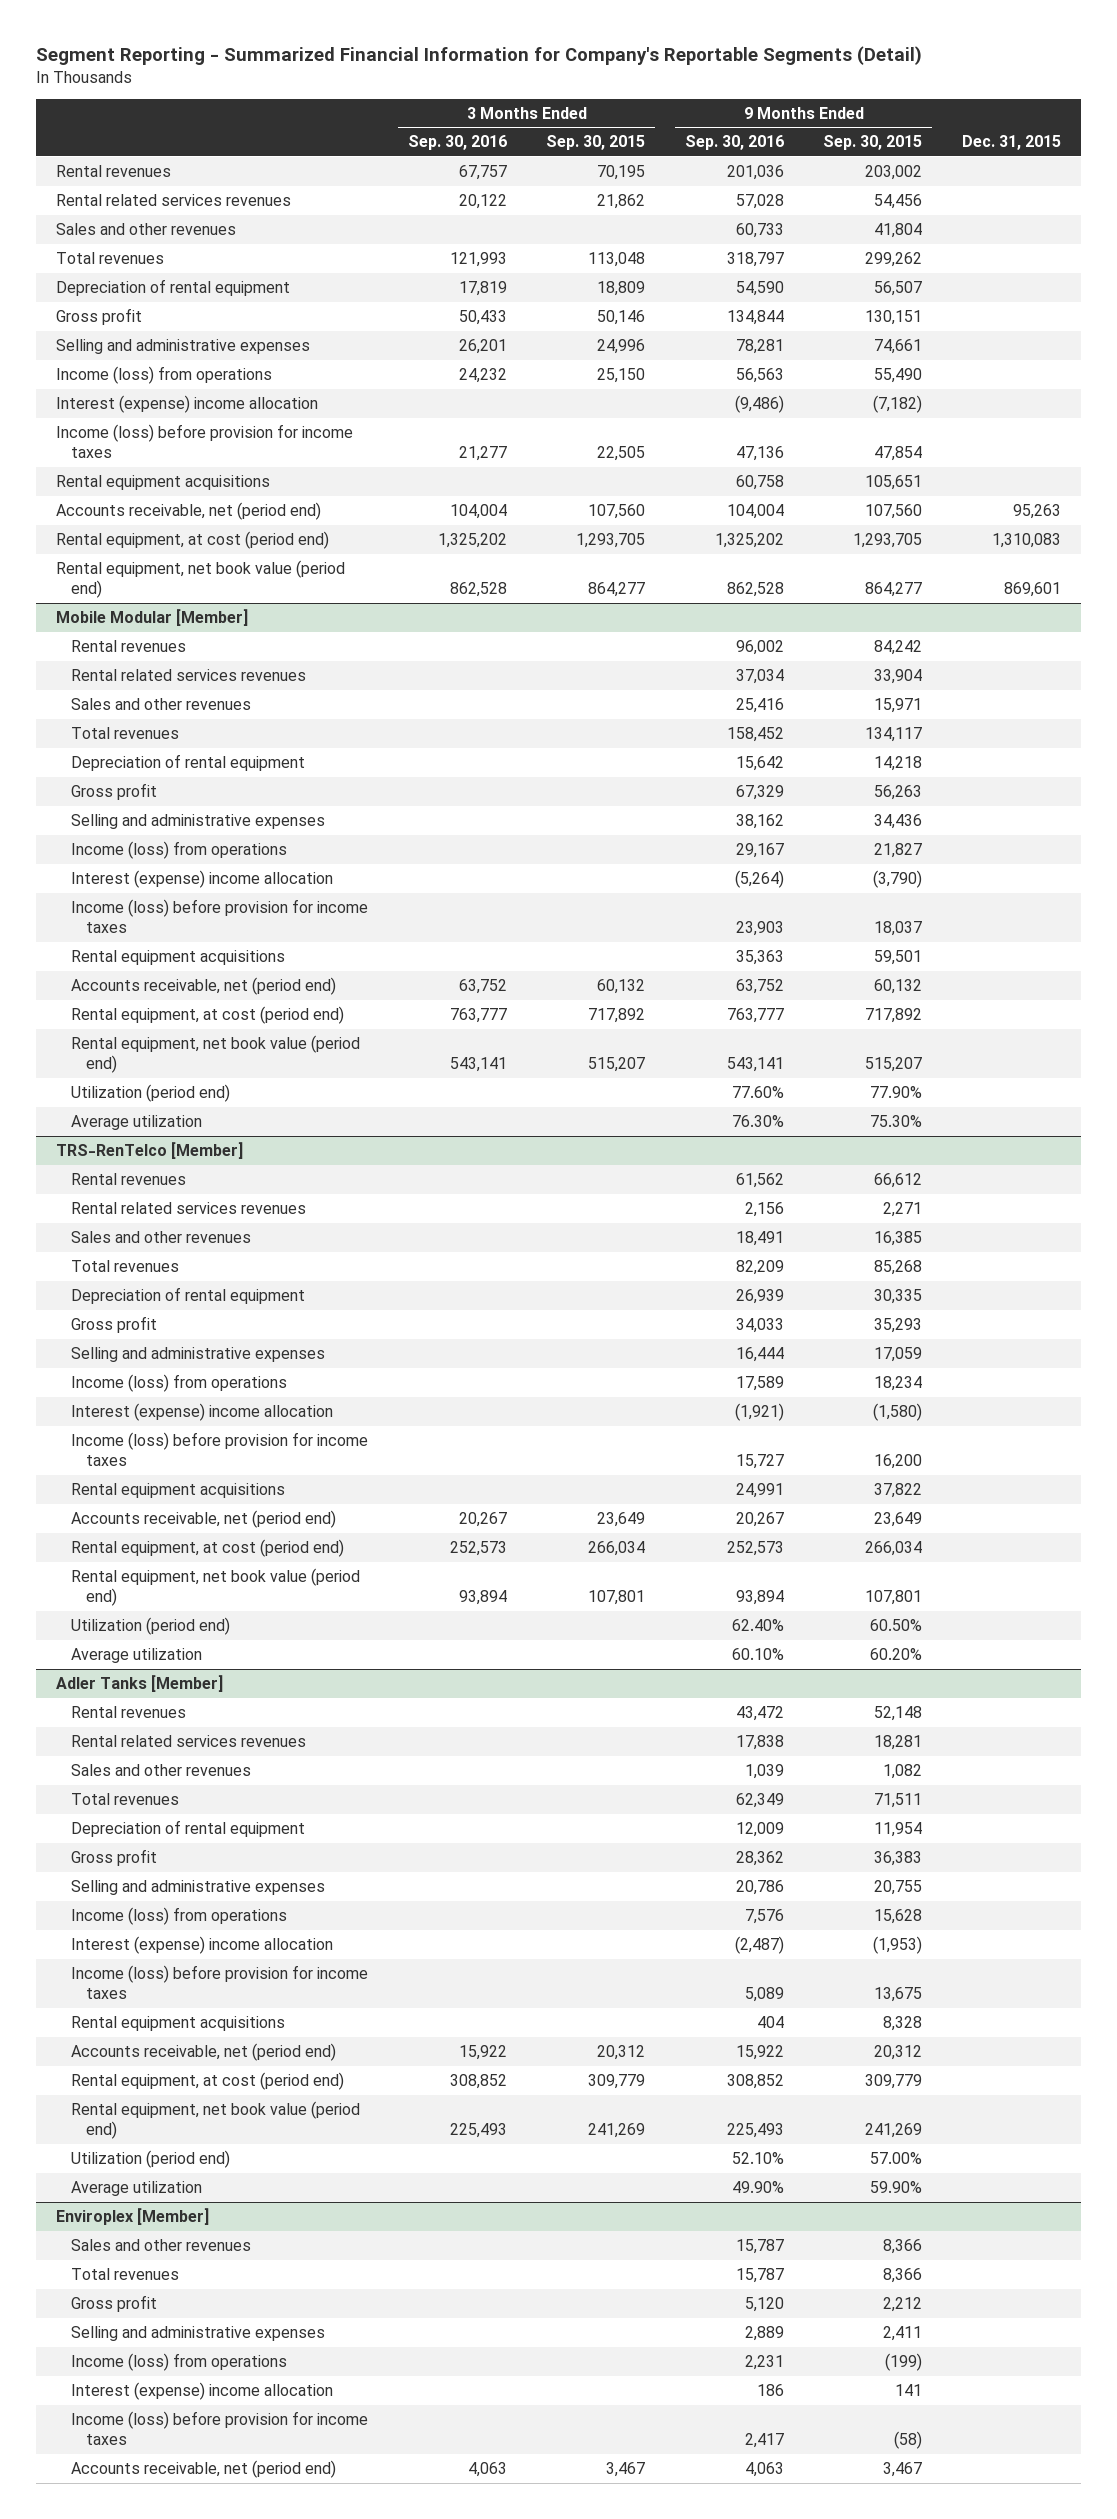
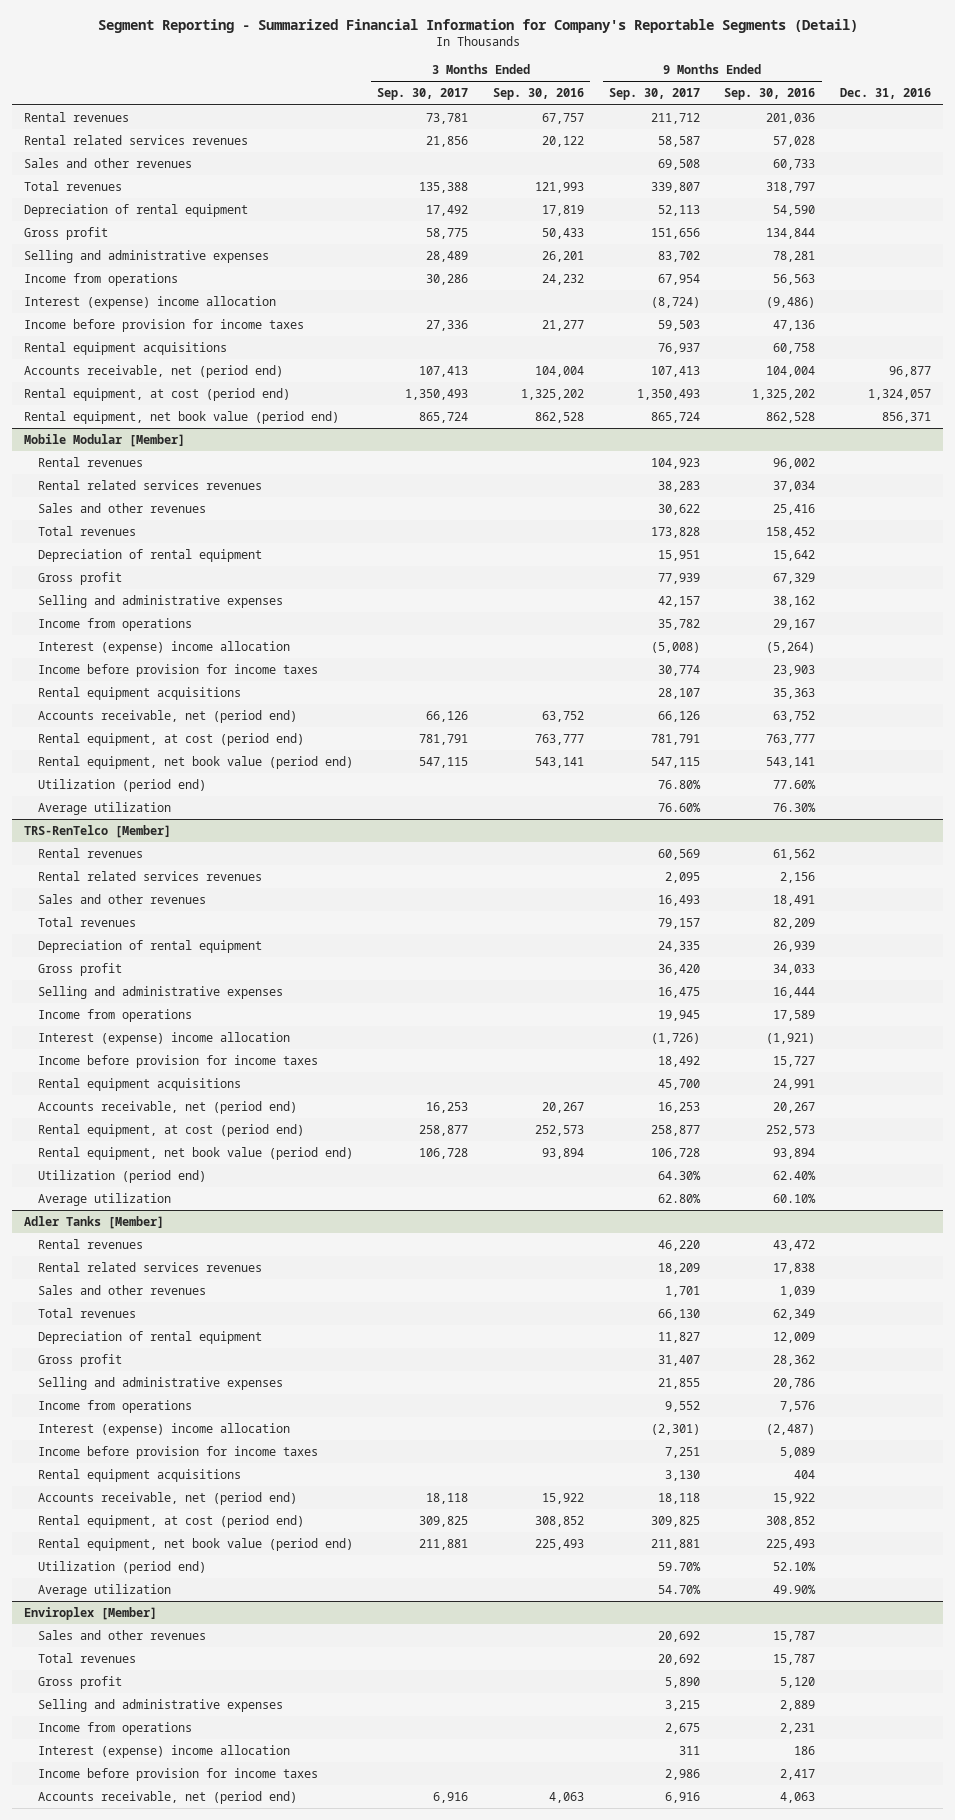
- | 3 Months Ended Sep. 30, 2016 | 3 Months Ended Sep. 30, 2015 | 9 Months Ended Sep. 30, 2016 | 9 Months Ended Sep. 30, 2015 | Dec. 31, 2015
+ | 3 Months Ended Sep. 30, 2017 | 3 Months Ended Sep. 30, 2016 | 9 Months Ended Sep. 30, 2017 | 9 Months Ended Sep. 30, 2016 | Dec. 31, 2016
- Income (loss) from operations | 24,232 | 25,150 | 56,563 | 55,490 |
+ Income from operations | 30,286 | 24,232 | 67,954 | 56,563 |
- Income (loss) before provision for income taxes | 21,277 | 22,505 | 47,136 | 47,854 |
+ Income before provision for income taxes | 27,336 | 21,277 | 59,503 | 47,136 |
@ Mobile Modular [Member]
- Income (loss) from operations | | | 29,167 | 21,827 |
+ Income from operations | | | 35,782 | 29,167 |
- Income (loss) before provision for income taxes | | | 23,903 | 18,037 |
+ Income before provision for income taxes | | | 30,774 | 23,903 |
@ TRS-RenTelco [Member]
- Income (loss) from operations | | | 17,589 | 18,234 |
+ Income from operations | | | 19,945 | 17,589 |
- Income (loss) before provision for income taxes | | | 15,727 | 16,200 |
+ Income before provision for income taxes | | | 18,492 | 15,727 |
@ Adler Tanks [Member]
- Income (loss) from operations | | | 7,576 | 15,628 |
+ Income from operations | | | 9,552 | 7,576 |
- Income (loss) before provision for income taxes | | | 5,089 | 13,675 |
+ Income before provision for income taxes | | | 7,251 | 5,089 |
@ Enviroplex [Member]
- Income (loss) from operations | | | 2,231 | (199) |
+ Income from operations | | | 2,675 | 2,231 |
- Income (loss) before provision for income taxes | | | 2,417 | (58) |
+ Income before provision for income taxes | | | 2,986 | 2,417 |

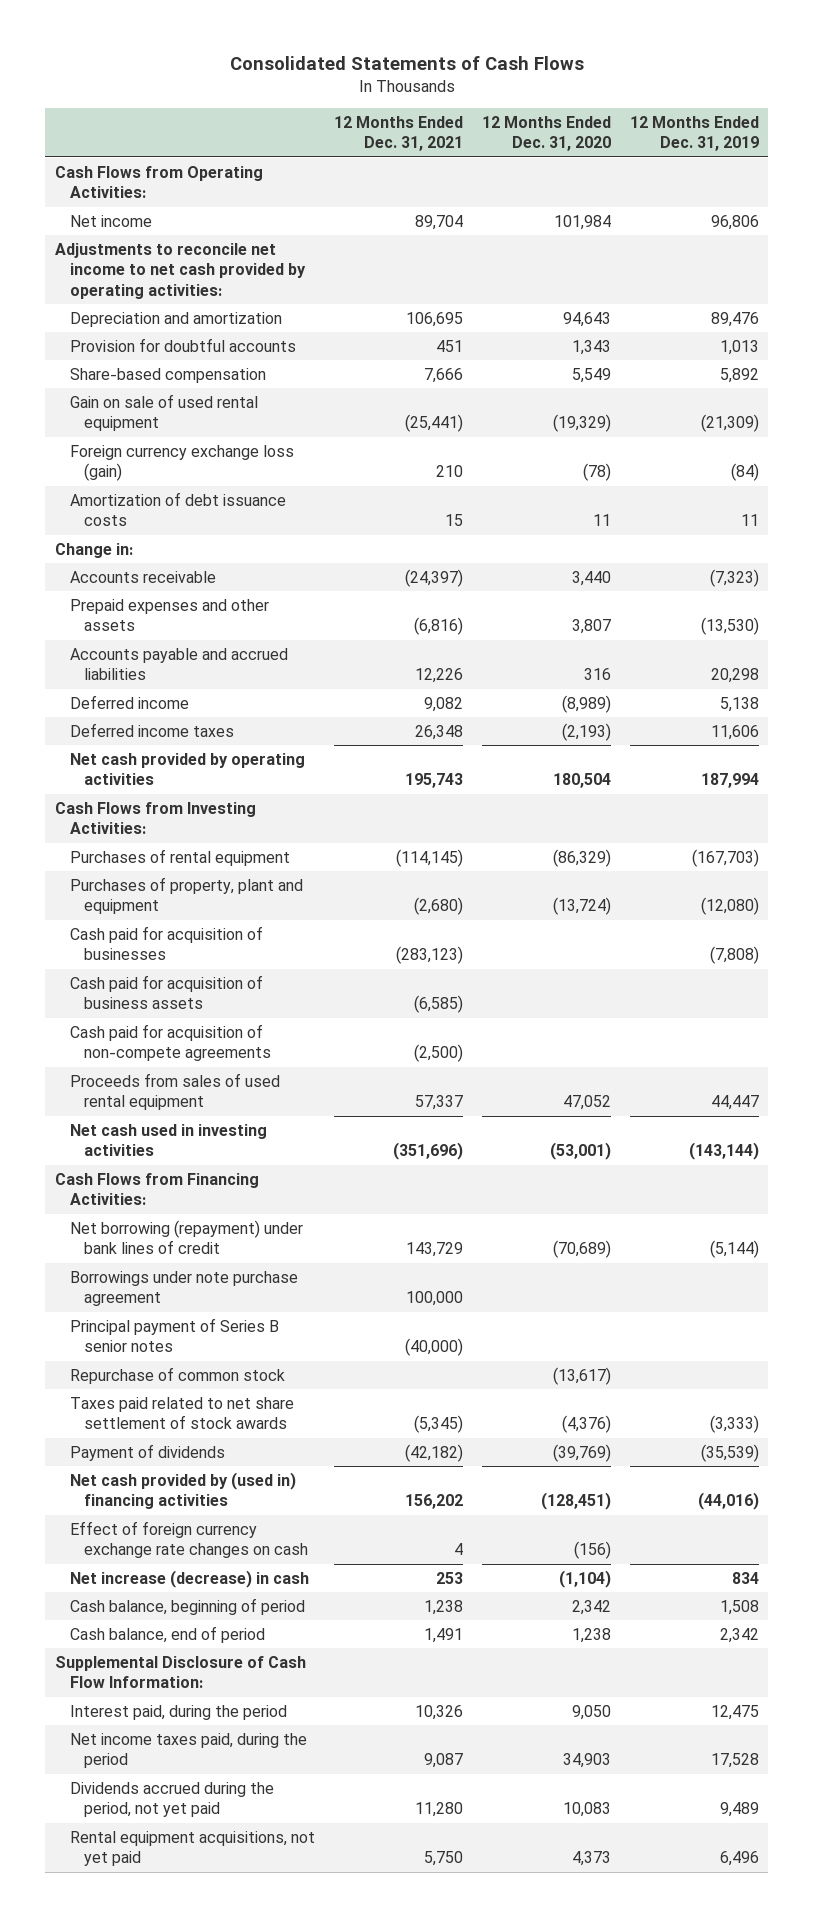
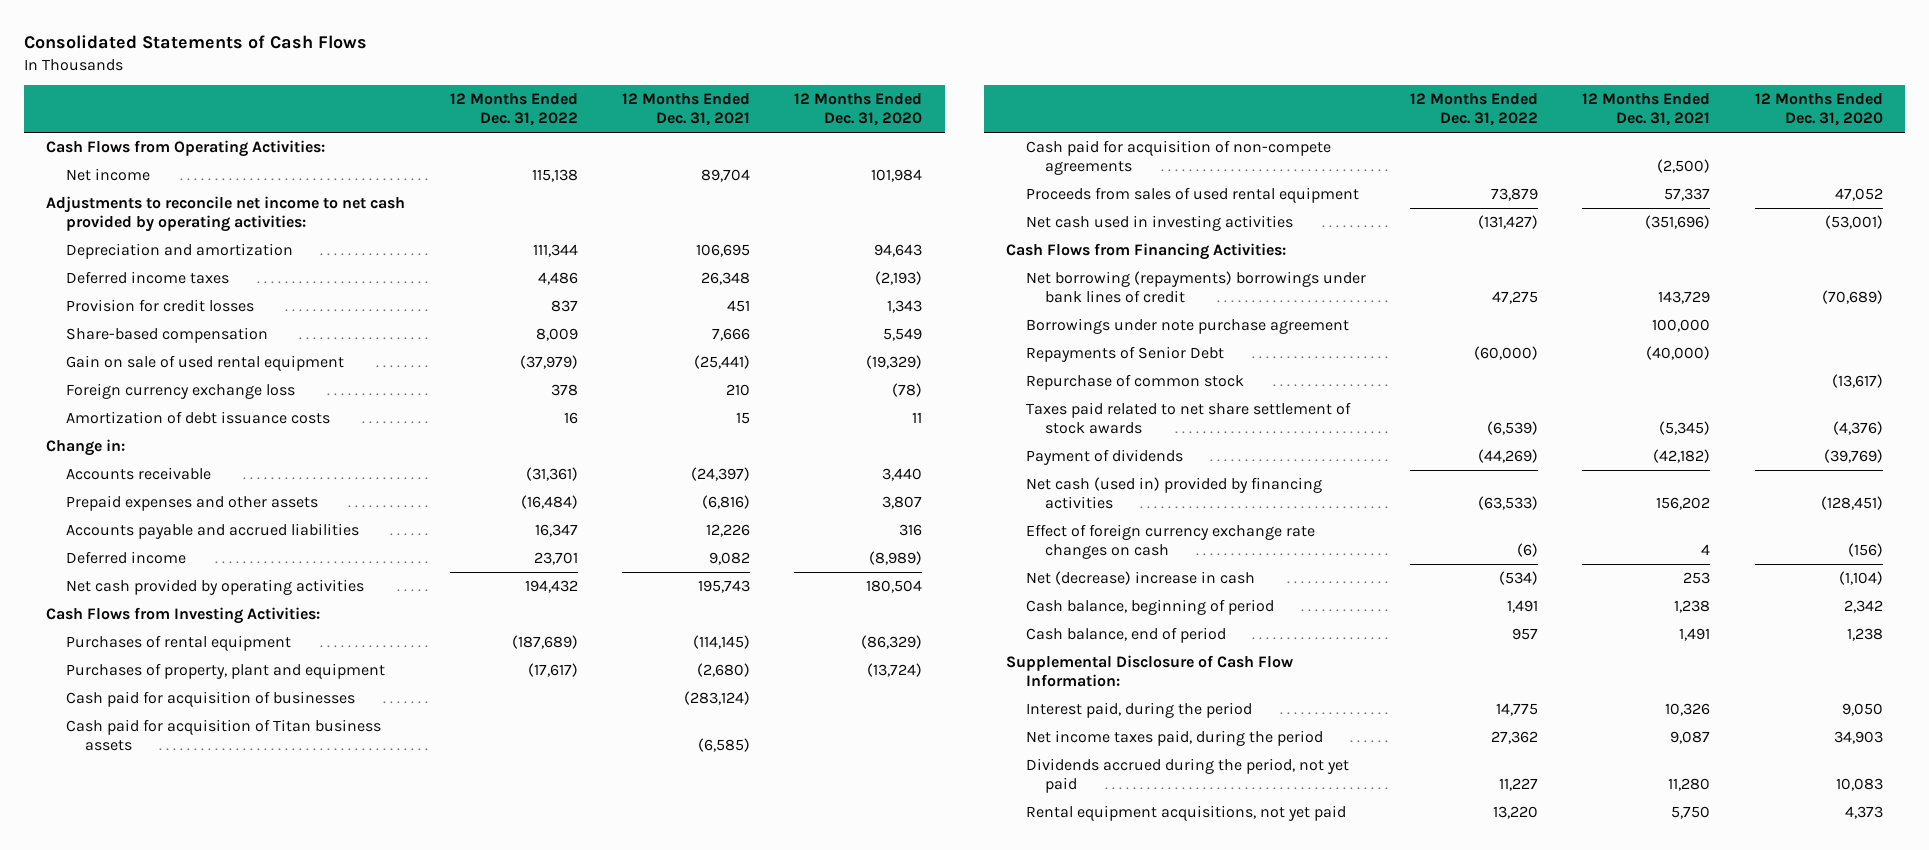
- | 12 Months Ended Dec. 31, 2021 | 12 Months Ended Dec. 31, 2020 | 12 Months Ended Dec. 31, 2019
+ | 12 Months Ended Dec. 31, 2022 | 12 Months Ended Dec. 31, 2021 | 12 Months Ended Dec. 31, 2020
- Provision for doubtful accounts | 451 | 1,343 | 1,013
moved up: Deferred income taxes | 4,486 | 26,348 | (2,193)
+ Provision for credit losses | 837 | 451 | 1,343
- Foreign currency exchange loss (gain) | 210 | (78) | (84)
+ Foreign currency exchange loss | 378 | 210 | (78)
- Cash paid for acquisition of businesses | (283,123) | | (7,808)
- Cash paid for acquisition of business assets | (6,585) | |
+ Cash paid for acquisition of businesses | | (283,124) |
+ Cash paid for acquisition of Titan business assets | | (6,585) |
- Net borrowing (repayment) under bank lines of credit | 143,729 | (70,689) | (5,144)
+ Net borrowing (repayments) borrowings under bank lines of credit | 47,275 | 143,729 | (70,689)
- Principal payment of Series B senior notes | (40,000) | |
+ Repayments of Senior Debt | (60,000) | (40,000) |
- Net cash provided by (used in) financing activities | 156,202 | (128,451) | (44,016)
+ Net cash (used in) provided by financing activities | (63,533) | 156,202 | (128,451)
- Net increase (decrease) in cash | 253 | (1,104) | 834
+ Net (decrease) increase in cash | (534) | 253 | (1,104)

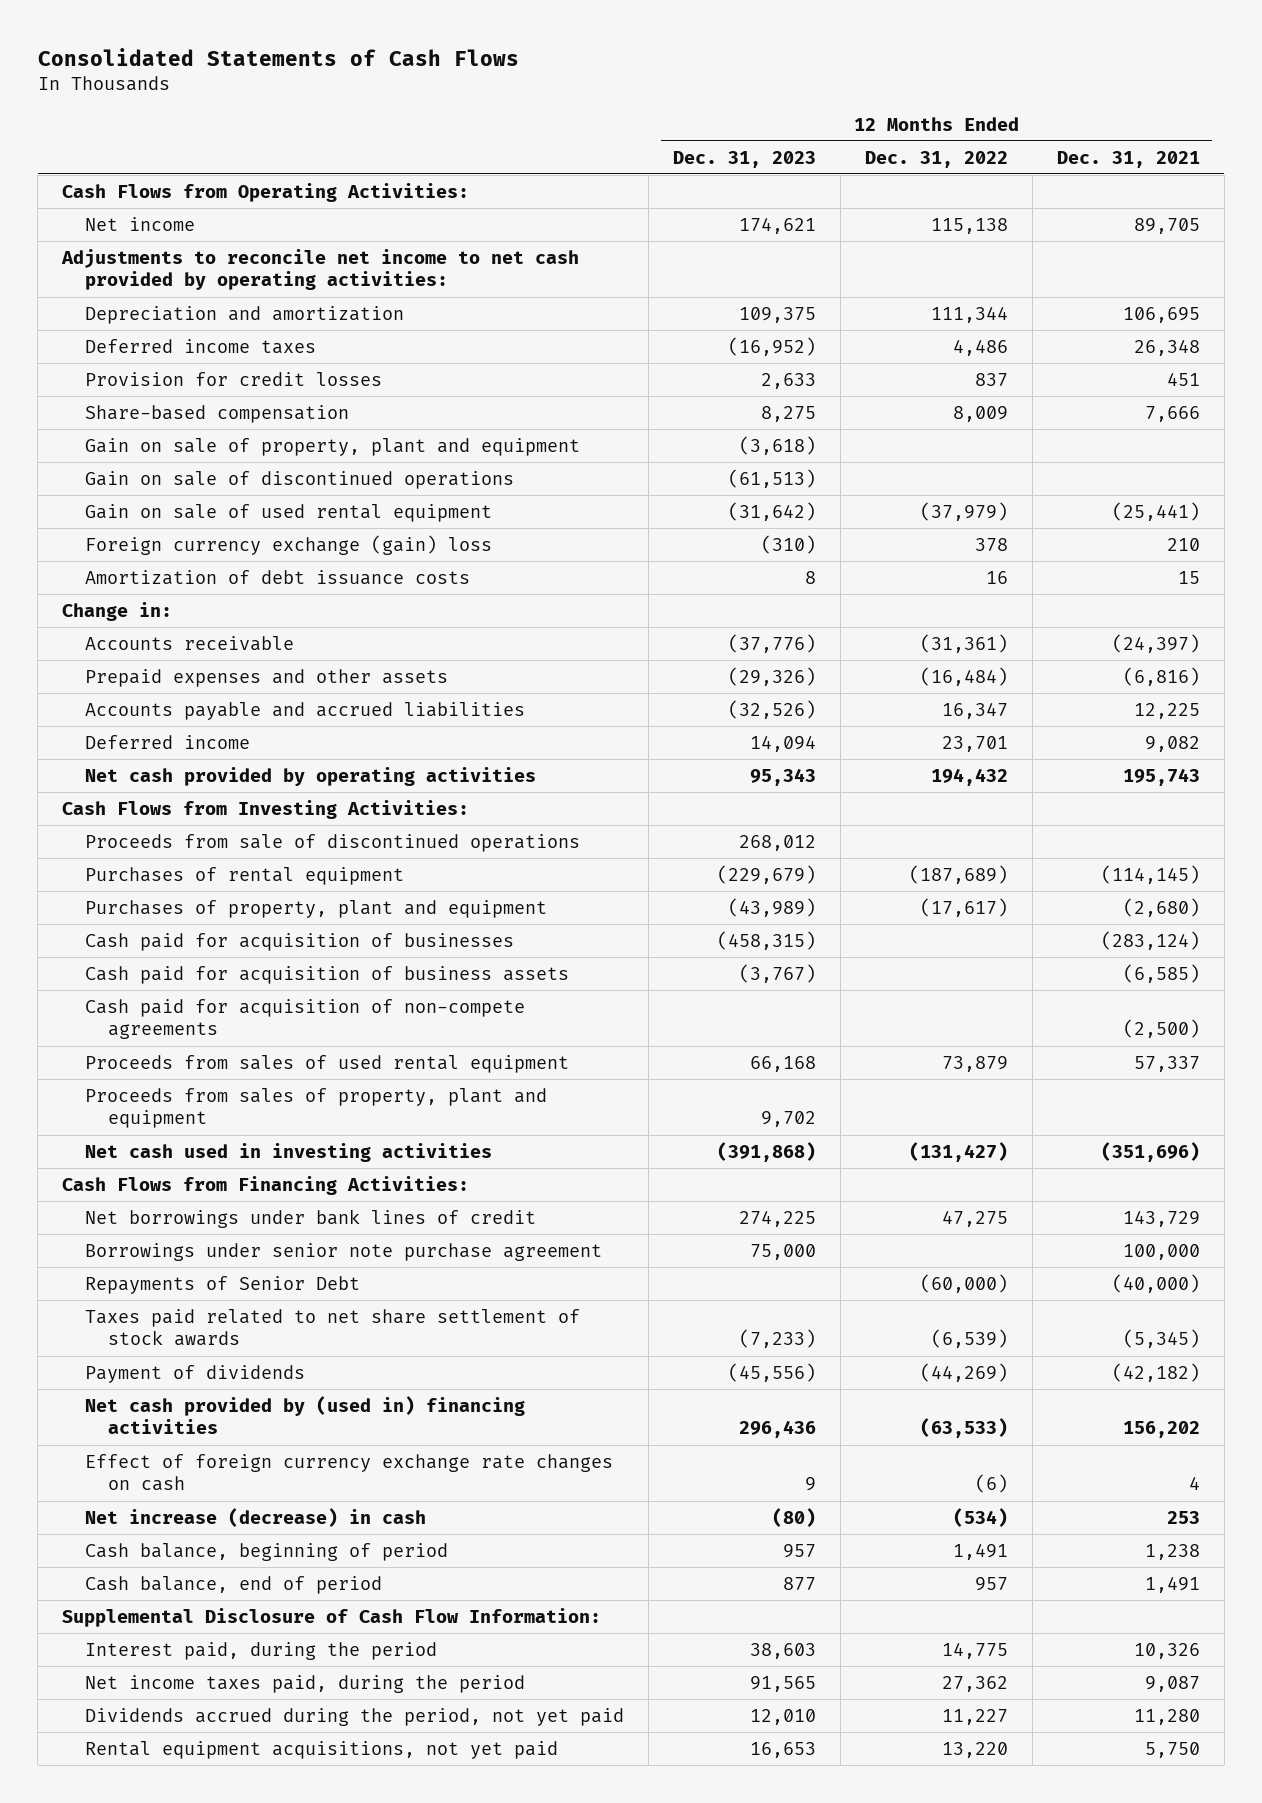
- | 12 Months Ended Dec. 31, 2022 | 12 Months Ended Dec. 31, 2021 | 12 Months Ended Dec. 31, 2020
+ | 12 Months Ended Dec. 31, 2023 | 12 Months Ended Dec. 31, 2022 | 12 Months Ended Dec. 31, 2021
- Net income | 115,138 | 89,704 | 101,984
+ Net income | 174,621 | 115,138 | 89,705
+ Gain on sale of property, plant and equipment | (3,618) | |
+ Gain on sale of discontinued operations | (61,513) | |
- Foreign currency exchange loss | 378 | 210 | (78)
+ Foreign currency exchange (gain) loss | (310) | 378 | 210
- Accounts payable and accrued liabilities | 16,347 | 12,226 | 316
+ Accounts payable and accrued liabilities | (32,526) | 16,347 | 12,225
+ Proceeds from sale of discontinued operations | 268,012 | |
- Cash paid for acquisition of Titan business assets | | (6,585) |
+ Cash paid for acquisition of business assets | (3,767) | | (6,585)
+ Proceeds from sales of property, plant and equipment | 9,702 | |
- Net borrowing (repayments) borrowings under bank lines of credit | 47,275 | 143,729 | (70,689)
- Borrowings under note purchase agreement | | 100,000 |
+ Net borrowings under bank lines of credit | 274,225 | 47,275 | 143,729
+ Borrowings under senior note purchase agreement | 75,000 | | 100,000
- Repurchase of common stock | | | (13,617)
- Net cash (used in) provided by financing activities | (63,533) | 156,202 | (128,451)
+ Net cash provided by (used in) financing activities | 296,436 | (63,533) | 156,202
- Net (decrease) increase in cash | (534) | 253 | (1,104)
+ Net increase (decrease) in cash | (80) | (534) | 253

